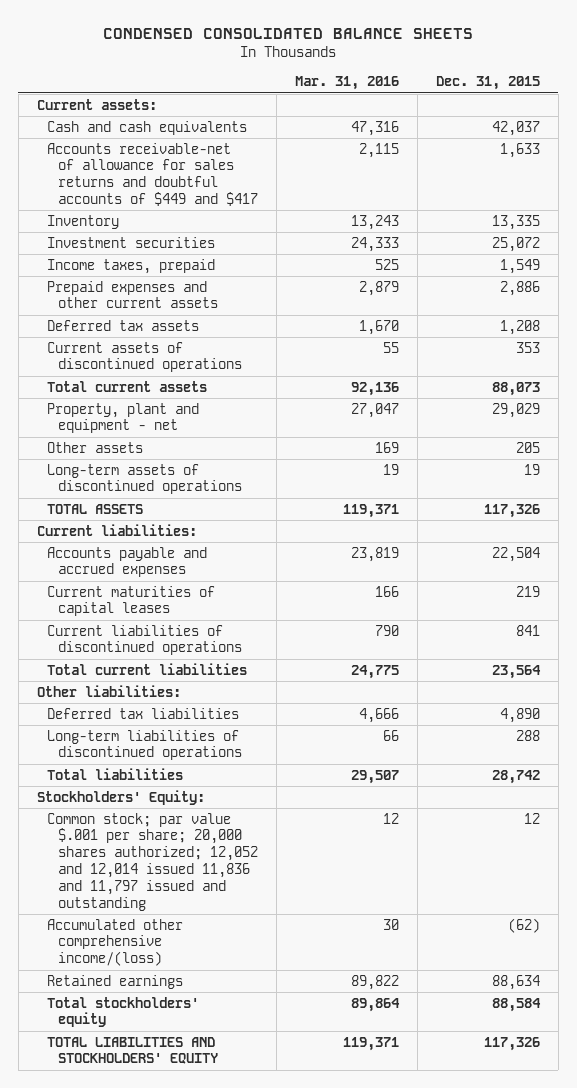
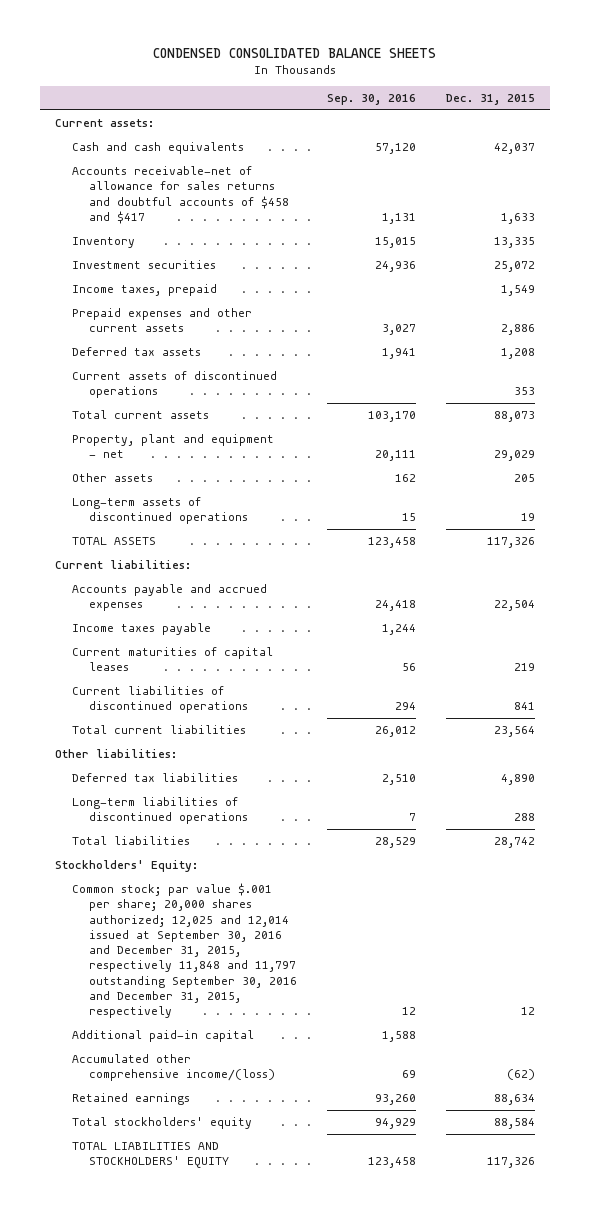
- | Mar. 31, 2016 | Dec. 31, 2015
+ | Sep. 30, 2016 | Dec. 31, 2015
- Accounts receivable-net of allowance for sales returns and doubtful accounts of $449 and $417 | 2,115 | 1,633
+ Accounts receivable-net of allowance for sales returns and doubtful accounts of $458 and $417 | 1,131 | 1,633
+ Income taxes payable | 1,244 |
- Common stock; par value $.001 per share; 20,000 shares authorized; 12,052 and 12,014 issued 11,836 and 11,797 issued and outstanding | 12 | 12
+ Common stock; par value $.001 per share; 20,000 shares authorized; 12,025 and 12,014 issued at September 30, 2016 and December 31, 2015, respectively 11,848 and 11,797 outstanding September 30, 2016 and December 31, 2015, respectively | 12 | 12
+ Additional paid-in capital | 1,588 |

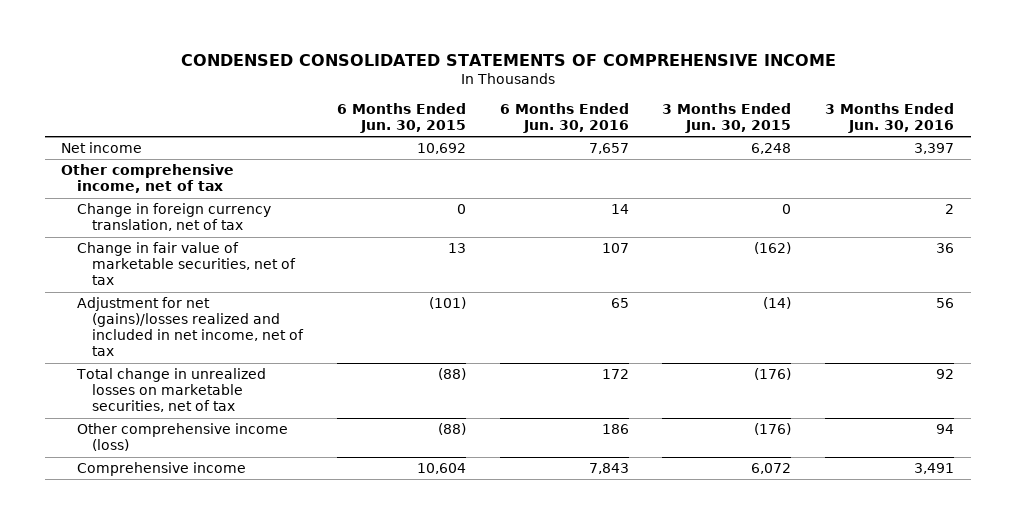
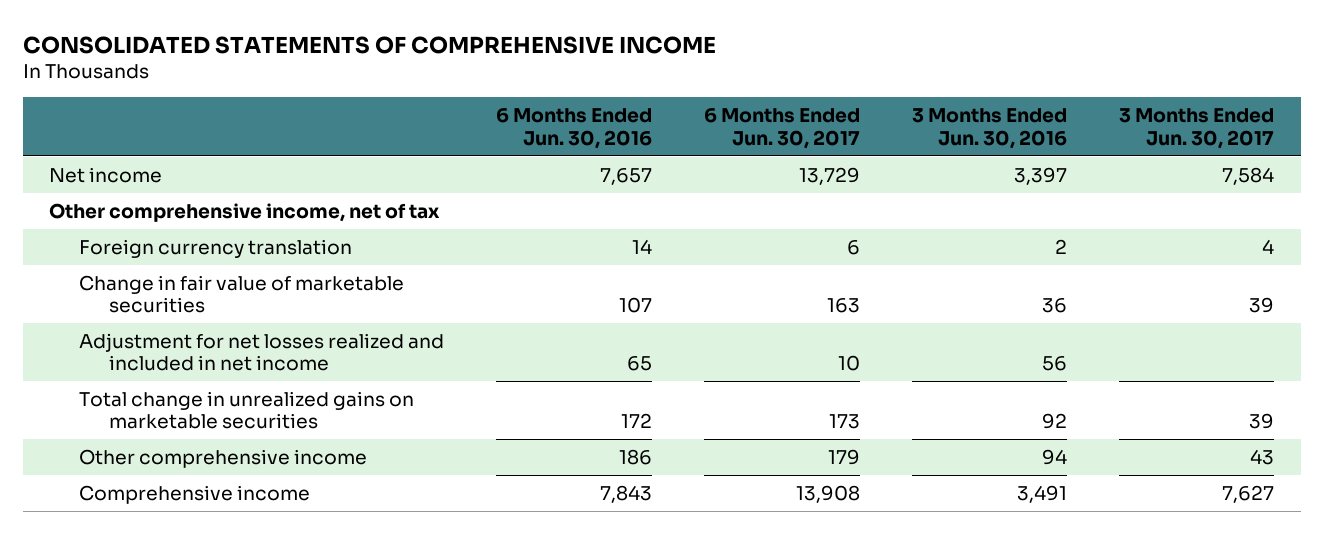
- CONDENSED CONSOLIDATED STATEMENTS OF COMPREHENSIVE INCOME
+ CONSOLIDATED STATEMENTS OF COMPREHENSIVE INCOME
- | 6 Months Ended Jun. 30, 2015 | 6 Months Ended Jun. 30, 2016 | 3 Months Ended Jun. 30, 2015 | 3 Months Ended Jun. 30, 2016
+ | 6 Months Ended Jun. 30, 2016 | 6 Months Ended Jun. 30, 2017 | 3 Months Ended Jun. 30, 2016 | 3 Months Ended Jun. 30, 2017
- Change in foreign currency translation, net of tax | 0 | 14 | 0 | 2
- Change in fair value of marketable securities, net of tax | 13 | 107 | (162) | 36
- Adjustment for net (gains)/losses realized and included in net income, net of tax | (101) | 65 | (14) | 56
- Total change in unrealized losses on marketable securities, net of tax | (88) | 172 | (176) | 92
- Other comprehensive income (loss) | (88) | 186 | (176) | 94
+ Foreign currency translation | 14 | 6 | 2 | 4
+ Change in fair value of marketable securities | 107 | 163 | 36 | 39
+ Adjustment for net losses realized and included in net income | 65 | 10 | 56 |
+ Total change in unrealized gains on marketable securities | 172 | 173 | 92 | 39
+ Other comprehensive income | 186 | 179 | 94 | 43

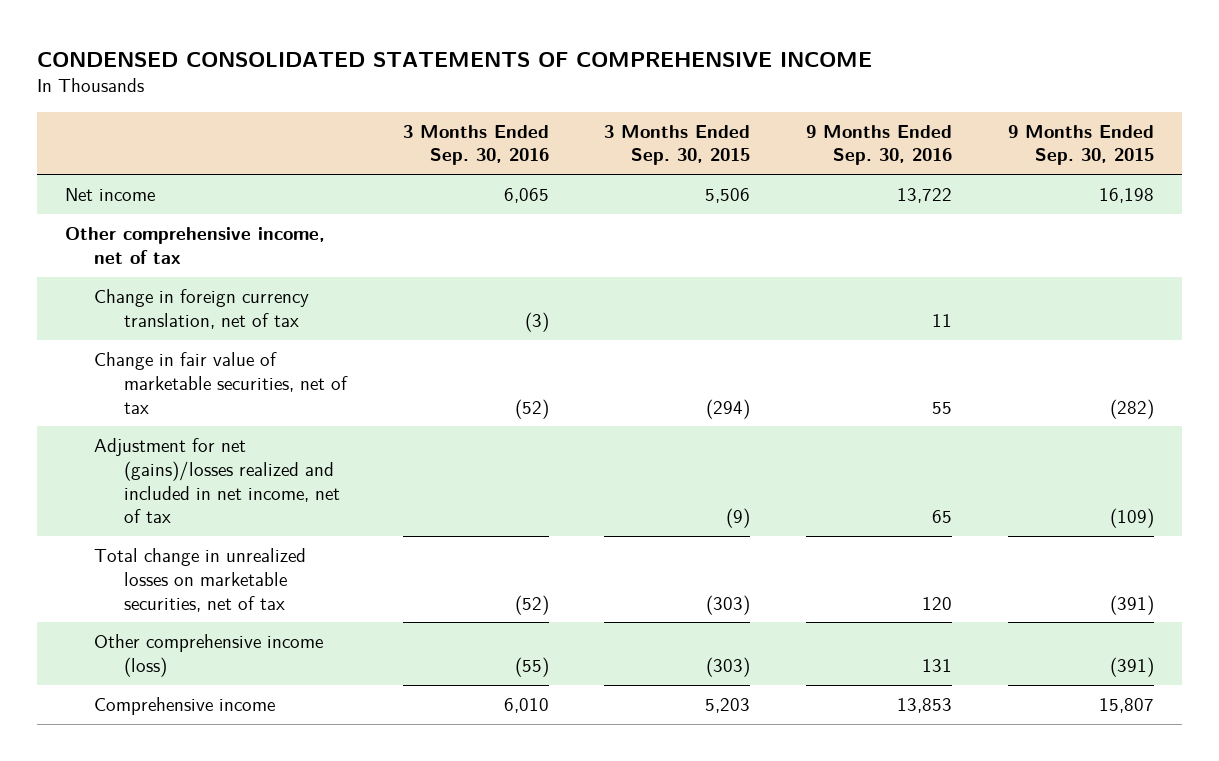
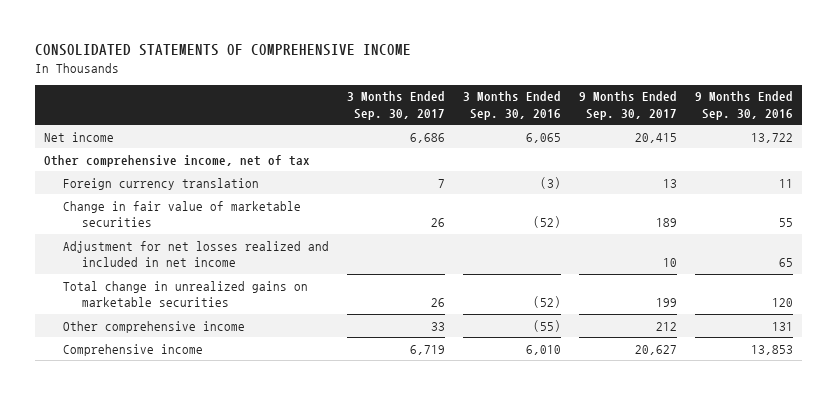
- CONDENSED CONSOLIDATED STATEMENTS OF COMPREHENSIVE INCOME
+ CONSOLIDATED STATEMENTS OF COMPREHENSIVE INCOME
- | 3 Months Ended Sep. 30, 2016 | 3 Months Ended Sep. 30, 2015 | 9 Months Ended Sep. 30, 2016 | 9 Months Ended Sep. 30, 2015
+ | 3 Months Ended Sep. 30, 2017 | 3 Months Ended Sep. 30, 2016 | 9 Months Ended Sep. 30, 2017 | 9 Months Ended Sep. 30, 2016
- Change in foreign currency translation, net of tax | (3) | | 11 |
- Change in fair value of marketable securities, net of tax | (52) | (294) | 55 | (282)
- Adjustment for net (gains)/losses realized and included in net income, net of tax | | (9) | 65 | (109)
- Total change in unrealized losses on marketable securities, net of tax | (52) | (303) | 120 | (391)
- Other comprehensive income (loss) | (55) | (303) | 131 | (391)
+ Foreign currency translation | 7 | (3) | 13 | 11
+ Change in fair value of marketable securities | 26 | (52) | 189 | 55
+ Adjustment for net losses realized and included in net income | | | 10 | 65
+ Total change in unrealized gains on marketable securities | 26 | (52) | 199 | 120
+ Other comprehensive income | 33 | (55) | 212 | 131

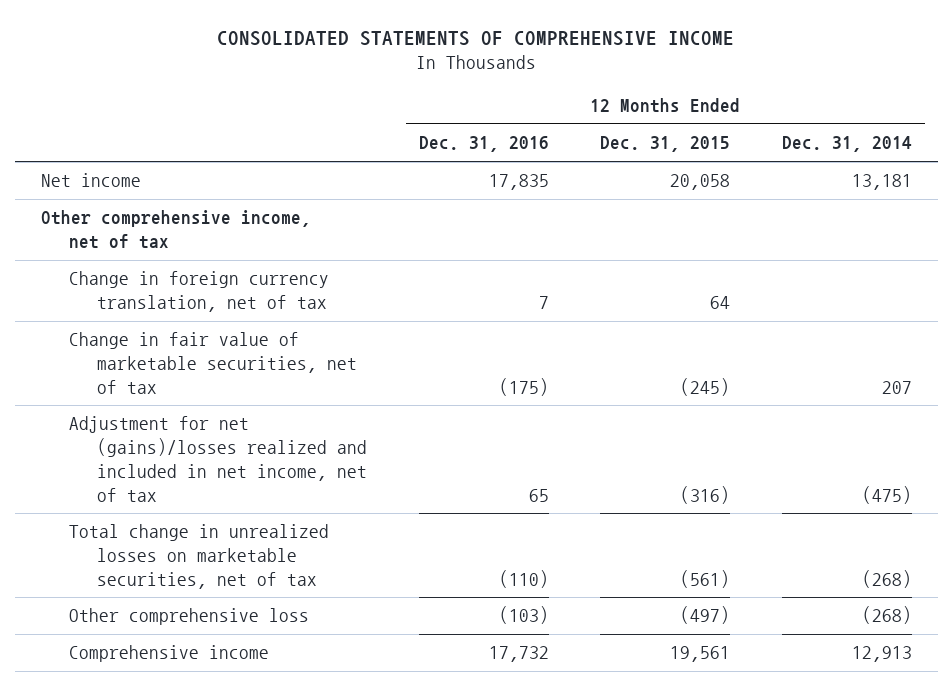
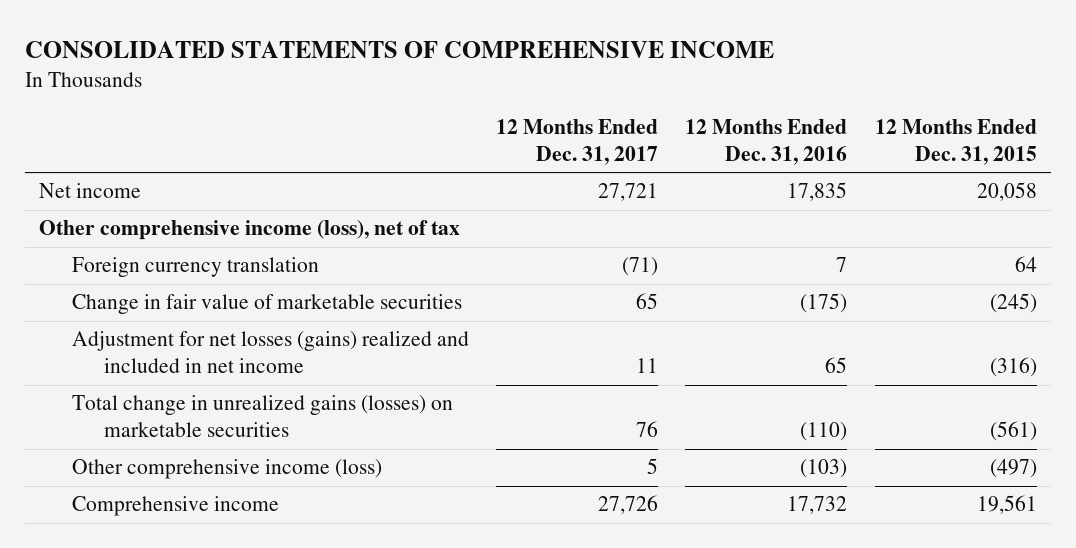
- | 12 Months Ended Dec. 31, 2016 | 12 Months Ended Dec. 31, 2015 | 12 Months Ended Dec. 31, 2014
+ | 12 Months Ended Dec. 31, 2017 | 12 Months Ended Dec. 31, 2016 | 12 Months Ended Dec. 31, 2015
- Other comprehensive income, net of tax
- Change in foreign currency translation, net of tax | 7 | 64 |
- Change in fair value of marketable securities, net of tax | (175) | (245) | 207
- Adjustment for net (gains)/losses realized and included in net income, net of tax | 65 | (316) | (475)
- Total change in unrealized losses on marketable securities, net of tax | (110) | (561) | (268)
- Other comprehensive loss | (103) | (497) | (268)
+ Other comprehensive income (loss), net of tax
+ Foreign currency translation | (71) | 7 | 64
+ Change in fair value of marketable securities | 65 | (175) | (245)
+ Adjustment for net losses (gains) realized and included in net income | 11 | 65 | (316)
+ Total change in unrealized gains (losses) on marketable securities | 76 | (110) | (561)
+ Other comprehensive income (loss) | 5 | (103) | (497)

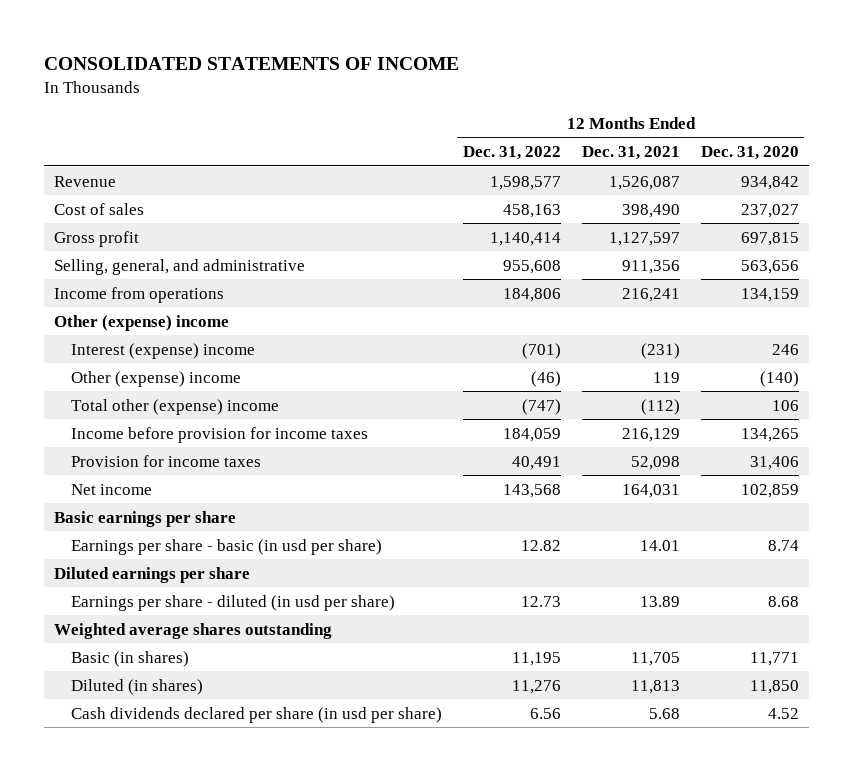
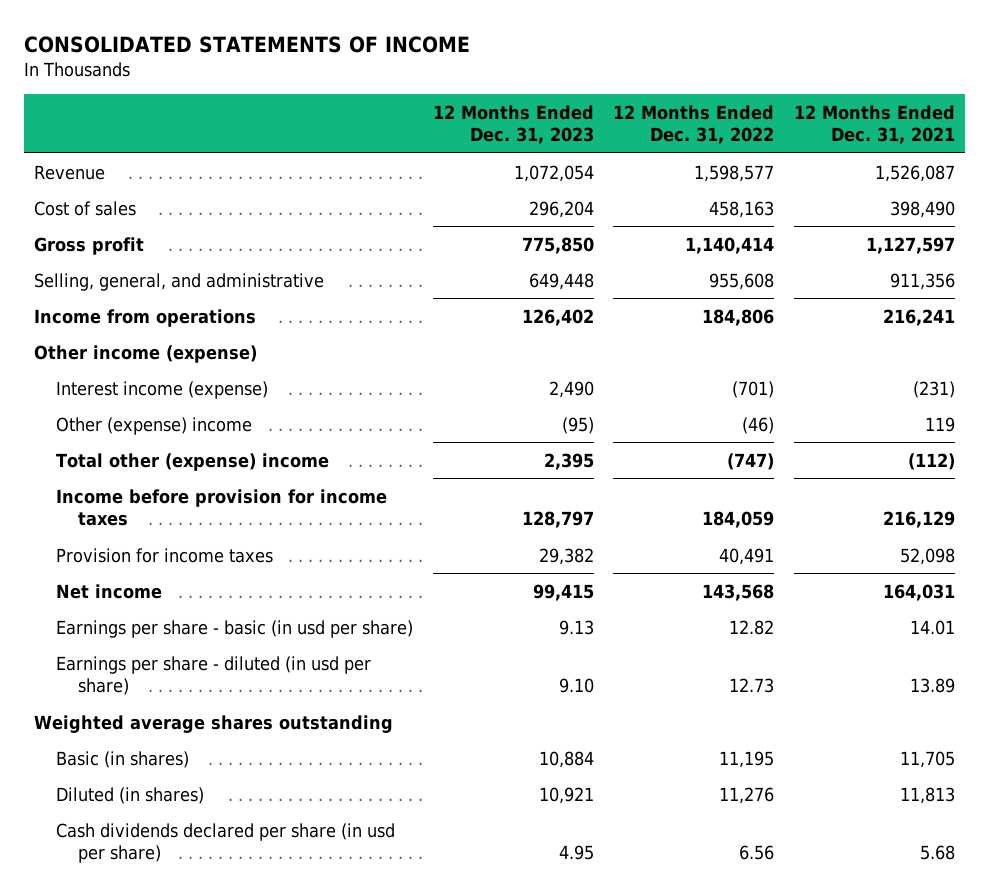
- | 12 Months Ended Dec. 31, 2022 | 12 Months Ended Dec. 31, 2021 | 12 Months Ended Dec. 31, 2020
+ | 12 Months Ended Dec. 31, 2023 | 12 Months Ended Dec. 31, 2022 | 12 Months Ended Dec. 31, 2021
- Other (expense) income
- Interest (expense) income | (701) | (231) | 246
+ Other income (expense)
+ Interest income (expense) | 2,490 | (701) | (231)
- Basic earnings per share
- Diluted earnings per share

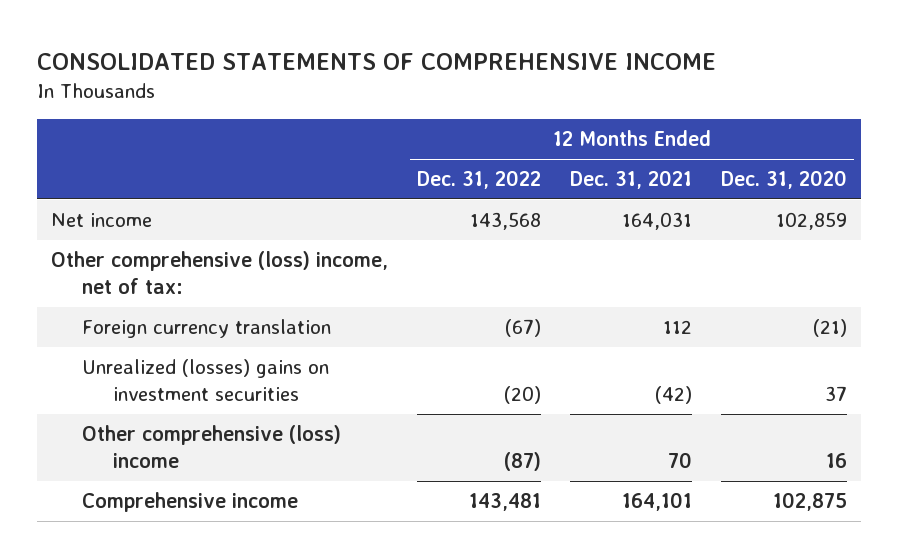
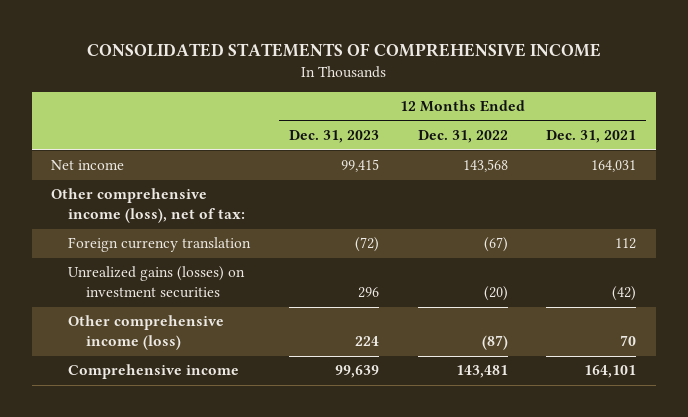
- | 12 Months Ended Dec. 31, 2022 | 12 Months Ended Dec. 31, 2021 | 12 Months Ended Dec. 31, 2020
+ | 12 Months Ended Dec. 31, 2023 | 12 Months Ended Dec. 31, 2022 | 12 Months Ended Dec. 31, 2021
- Other comprehensive (loss) income, net of tax:
+ Other comprehensive income (loss), net of tax:
- Unrealized (losses) gains on investment securities | (20) | (42) | 37
- Other comprehensive (loss) income | (87) | 70 | 16
+ Unrealized gains (losses) on investment securities | 296 | (20) | (42)
+ Other comprehensive income (loss) | 224 | (87) | 70

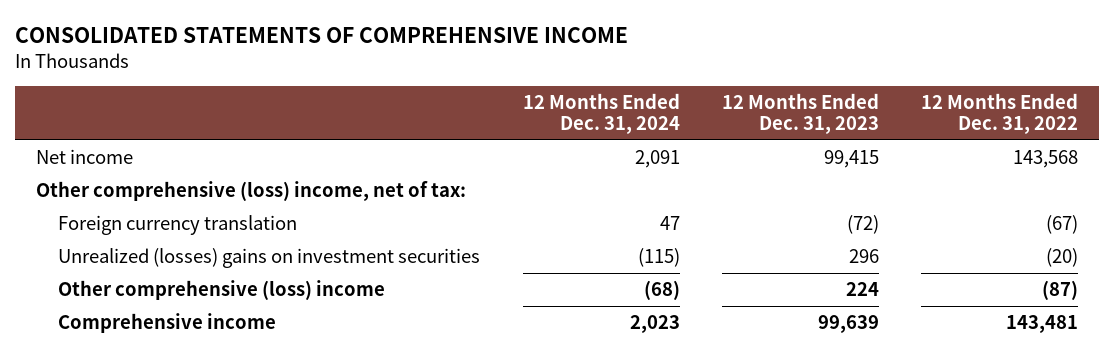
- | 12 Months Ended Dec. 31, 2023 | 12 Months Ended Dec. 31, 2022 | 12 Months Ended Dec. 31, 2021
+ | 12 Months Ended Dec. 31, 2024 | 12 Months Ended Dec. 31, 2023 | 12 Months Ended Dec. 31, 2022
- Other comprehensive income (loss), net of tax:
+ Other comprehensive (loss) income, net of tax:
- Unrealized gains (losses) on investment securities | 296 | (20) | (42)
- Other comprehensive income (loss) | 224 | (87) | 70
+ Unrealized (losses) gains on investment securities | (115) | 296 | (20)
+ Other comprehensive (loss) income | (68) | 224 | (87)

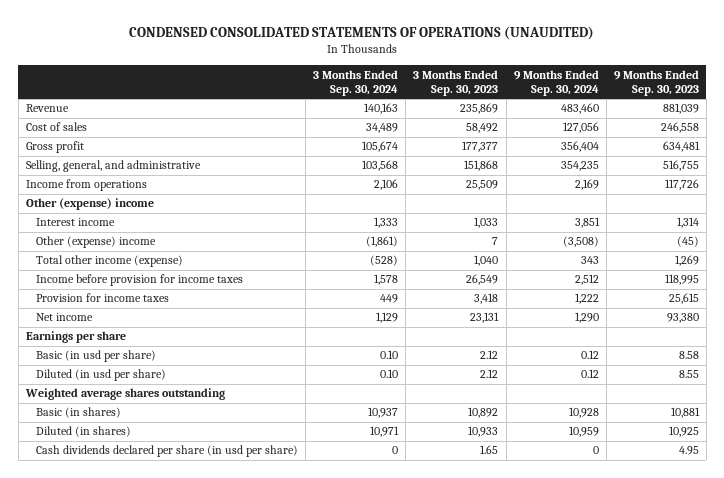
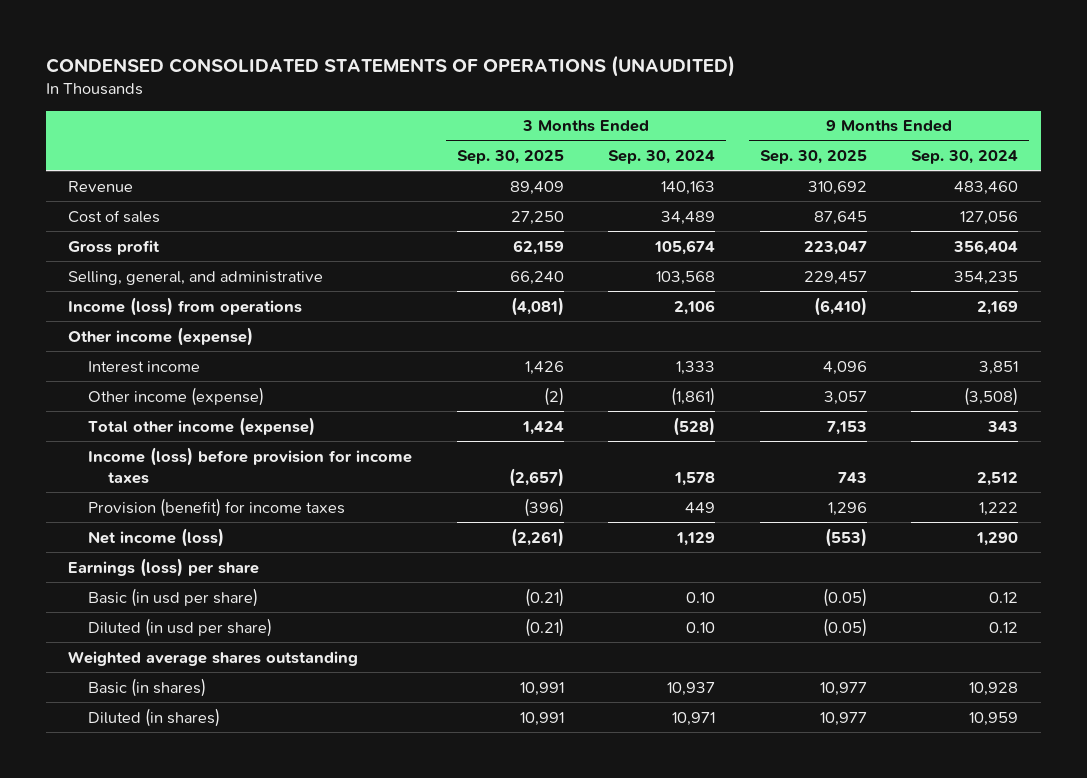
- | 3 Months Ended Sep. 30, 2024 | 3 Months Ended Sep. 30, 2023 | 9 Months Ended Sep. 30, 2024 | 9 Months Ended Sep. 30, 2023
+ | 3 Months Ended Sep. 30, 2025 | 3 Months Ended Sep. 30, 2024 | 9 Months Ended Sep. 30, 2025 | 9 Months Ended Sep. 30, 2024
- Income from operations | 2,106 | 25,509 | 2,169 | 117,726
- Other (expense) income
+ Income (loss) from operations | (4,081) | 2,106 | (6,410) | 2,169
+ Other income (expense)
- Other (expense) income | (1,861) | 7 | (3,508) | (45)
+ Other income (expense) | (2) | (1,861) | 3,057 | (3,508)
- Income before provision for income taxes | 1,578 | 26,549 | 2,512 | 118,995
- Provision for income taxes | 449 | 3,418 | 1,222 | 25,615
- Net income | 1,129 | 23,131 | 1,290 | 93,380
- Earnings per share
+ Income (loss) before provision for income taxes | (2,657) | 1,578 | 743 | 2,512
+ Provision (benefit) for income taxes | (396) | 449 | 1,296 | 1,222
+ Net income (loss) | (2,261) | 1,129 | (553) | 1,290
+ Earnings (loss) per share
- Cash dividends declared per share (in usd per share) | 0 | 1.65 | 0 | 4.95

